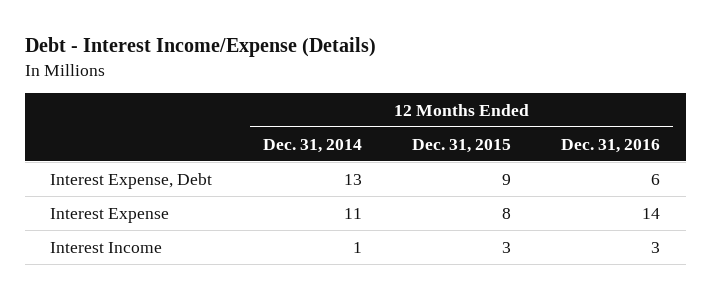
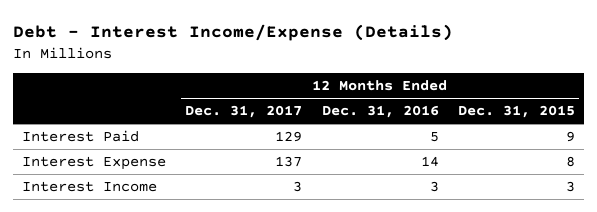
- | 12 Months Ended Dec. 31, 2014 | 12 Months Ended Dec. 31, 2015 | 12 Months Ended Dec. 31, 2016
+ | 12 Months Ended Dec. 31, 2017 | 12 Months Ended Dec. 31, 2016 | 12 Months Ended Dec. 31, 2015
- Interest Expense, Debt | 13 | 9 | 6
+ Interest Paid | 129 | 5 | 9

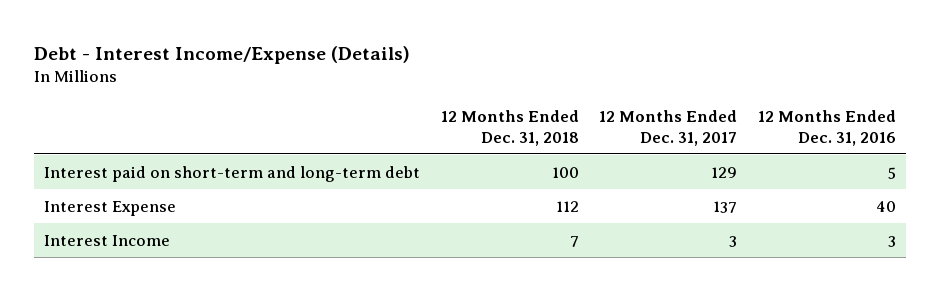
- | 12 Months Ended Dec. 31, 2017 | 12 Months Ended Dec. 31, 2016 | 12 Months Ended Dec. 31, 2015
+ | 12 Months Ended Dec. 31, 2018 | 12 Months Ended Dec. 31, 2017 | 12 Months Ended Dec. 31, 2016
- Interest Paid | 129 | 5 | 9
- Interest Expense | 137 | 14 | 8
+ Interest paid on short-term and long-term debt | 100 | 129 | 5
+ Interest Expense | 112 | 137 | 40

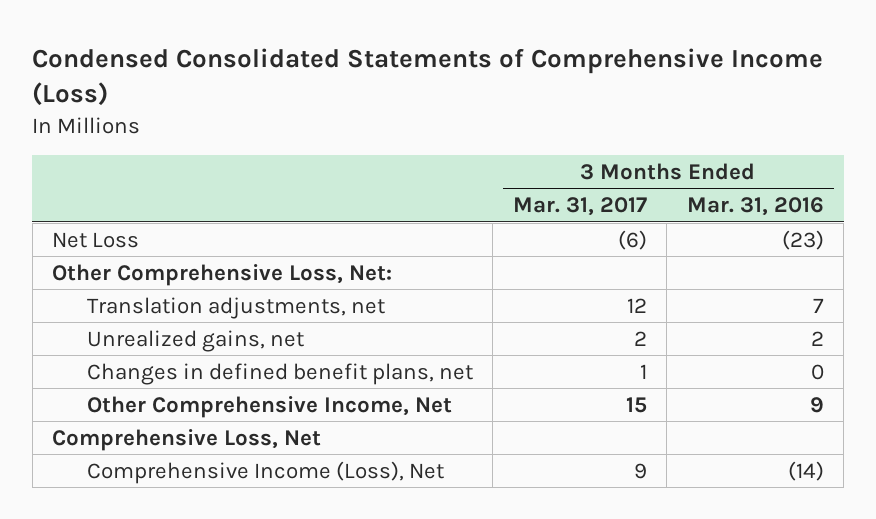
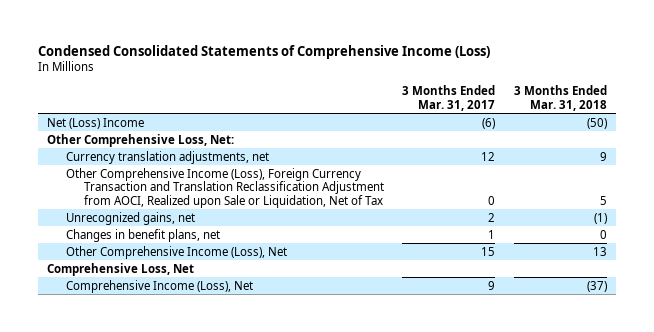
- | 3 Months Ended Mar. 31, 2017 | 3 Months Ended Mar. 31, 2016
+ | 3 Months Ended Mar. 31, 2017 | 3 Months Ended Mar. 31, 2018
- Net Loss | (6) | (23)
+ Net (Loss) Income | (6) | (50)
- Translation adjustments, net | 12 | 7
- Unrealized gains, net | 2 | 2
- Changes in defined benefit plans, net | 1 | 0
- Other Comprehensive Income, Net | 15 | 9
+ Currency translation adjustments, net | 12 | 9
+ Other Comprehensive Income (Loss), Foreign Currency Transaction and Translation Reclassification Adjustment from AOCI, Realized upon Sale or Liquidation, Net of Tax | 0 | 5
+ Unrecognized gains, net | 2 | (1)
+ Changes in benefit plans, net | 1 | 0
+ Other Comprehensive Income (Loss), Net | 15 | 13

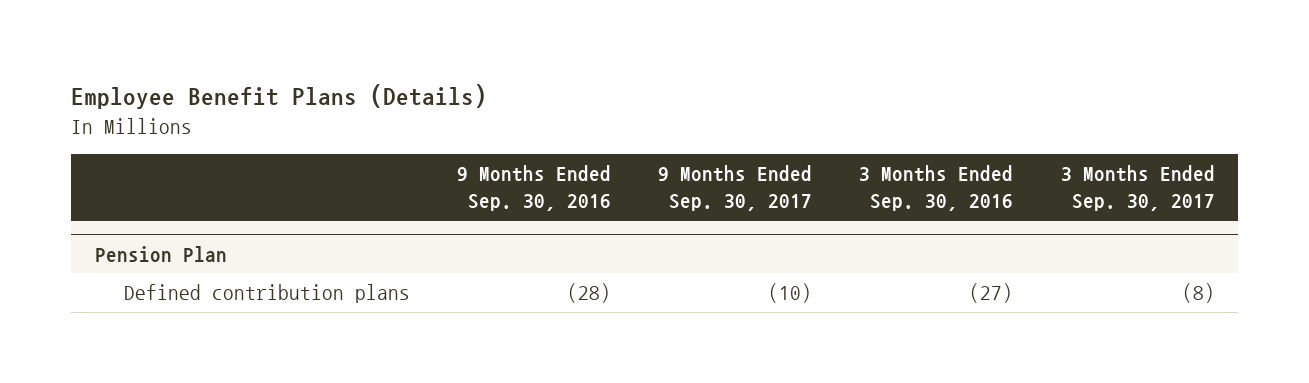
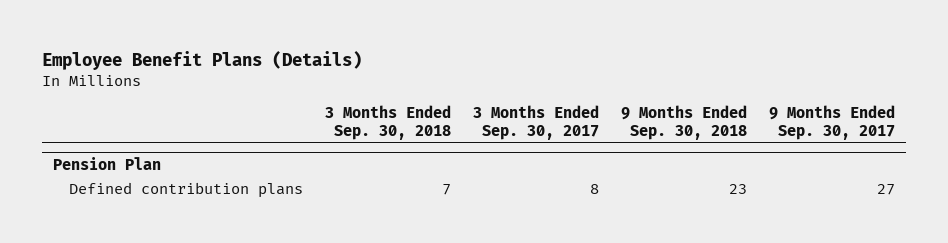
- | 9 Months Ended Sep. 30, 2016 | 9 Months Ended Sep. 30, 2017 | 3 Months Ended Sep. 30, 2016 | 3 Months Ended Sep. 30, 2017
+ | 3 Months Ended Sep. 30, 2018 | 3 Months Ended Sep. 30, 2017 | 9 Months Ended Sep. 30, 2018 | 9 Months Ended Sep. 30, 2017
@ Pension Plan
- Defined contribution plans | (28) | (10) | (27) | (8)
+ Defined contribution plans | 7 | 8 | 23 | 27

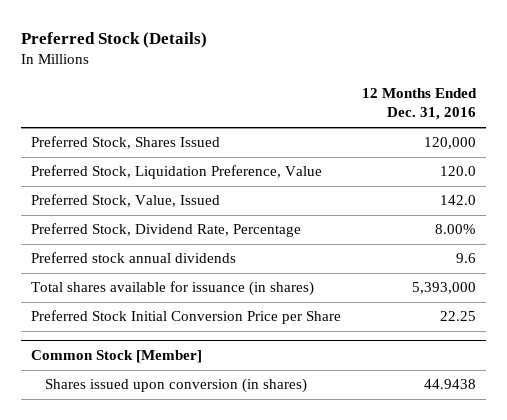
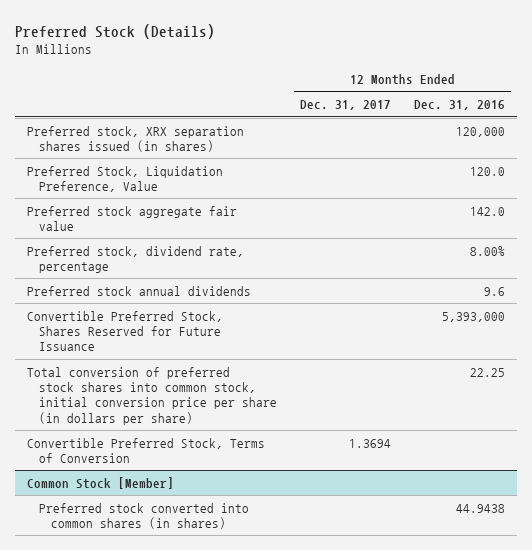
- | 12 Months Ended Dec. 31, 2016
+ | 12 Months Ended Dec. 31, 2017 | 12 Months Ended Dec. 31, 2016
- Preferred Stock, Shares Issued | 120,000
+ Preferred stock, XRX separation shares issued (in shares) | | 120,000
- Preferred Stock, Value, Issued | 142.0
- Preferred Stock, Dividend Rate, Percentage | 8.00%
+ Preferred stock aggregate fair value | | 142.0
+ Preferred stock, dividend rate, percentage | | 8.00%
- Total shares available for issuance (in shares) | 5,393,000
- Preferred Stock Initial Conversion Price per Share | 22.25
+ Convertible Preferred Stock, Shares Reserved for Future Issuance | | 5,393,000
+ Total conversion of preferred stock shares into common stock, initial conversion price per share (in dollars per share) | | 22.25
+ Convertible Preferred Stock, Terms of Conversion | 1.3694 |
@ Common Stock [Member]
- Shares issued upon conversion (in shares) | 44.9438
+ Preferred stock converted into common shares (in shares) | | 44.9438

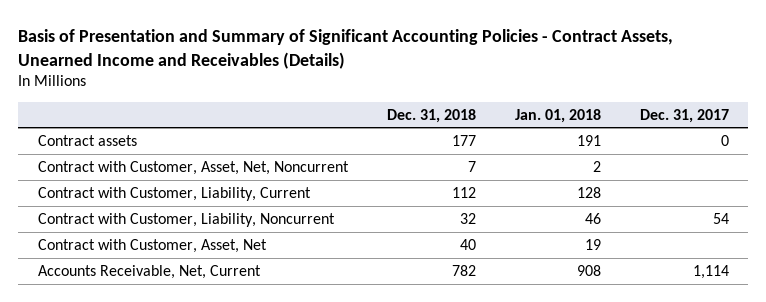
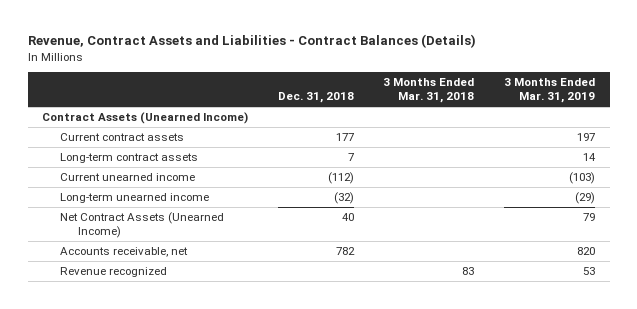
- Basis of Presentation and Summary of Significant Accounting Policies - Contract Assets, Unearned Income and Receivables (Details)
+ Revenue, Contract Assets and Liabilities - Contract Balances (Details)
- | Dec. 31, 2018 | Jan. 01, 2018 | Dec. 31, 2017
+ | Dec. 31, 2018 | 3 Months Ended Mar. 31, 2018 | 3 Months Ended Mar. 31, 2019
- Contract assets | 177 | 191 | 0
- Contract with Customer, Asset, Net, Noncurrent | 7 | 2 |
- Contract with Customer, Liability, Current | 112 | 128 |
- Contract with Customer, Liability, Noncurrent | 32 | 46 | 54
- Contract with Customer, Asset, Net | 40 | 19 |
- Accounts Receivable, Net, Current | 782 | 908 | 1,114
+ Contract Assets (Unearned Income)
+ Current contract assets | 177 | | 197
+ Long-term contract assets | 7 | | 14
+ Current unearned income | (112) | | (103)
+ Long-term unearned income | (32) | | (29)
+ Net Contract Assets (Unearned Income) | 40 | | 79
+ Accounts receivable, net | 782 | | 820
+ Revenue recognized | | 83 | 53

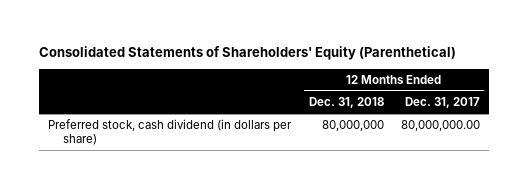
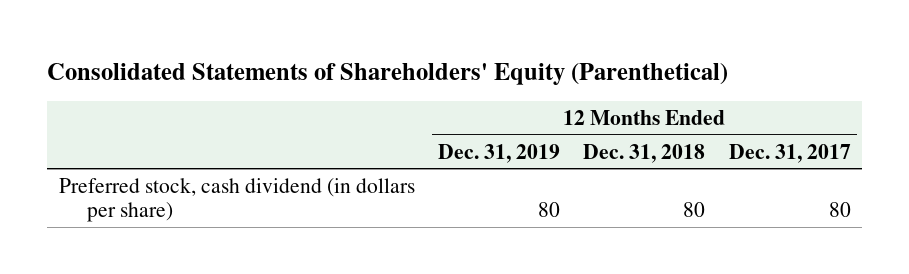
- | 12 Months Ended Dec. 31, 2018 | 12 Months Ended Dec. 31, 2017
+ | 12 Months Ended Dec. 31, 2019 | 12 Months Ended Dec. 31, 2018 | 12 Months Ended Dec. 31, 2017
- Preferred stock, cash dividend (in dollars per share) | 80,000,000 | 80,000,000.00
+ Preferred stock, cash dividend (in dollars per share) | 80 | 80 | 80

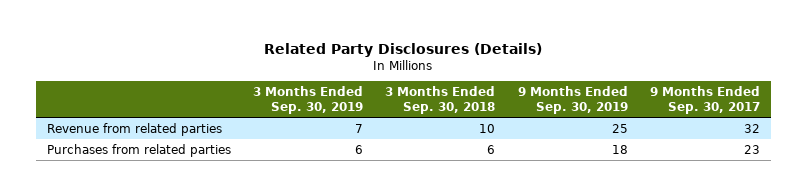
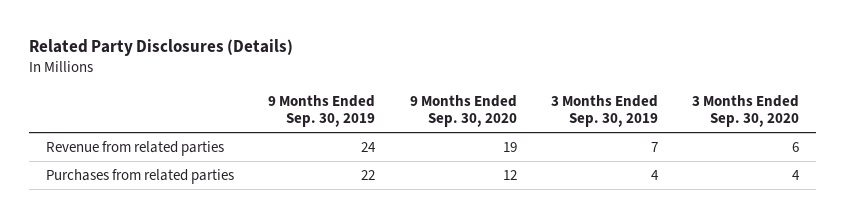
- | 3 Months Ended Sep. 30, 2019 | 3 Months Ended Sep. 30, 2018 | 9 Months Ended Sep. 30, 2019 | 9 Months Ended Sep. 30, 2017
+ | 9 Months Ended Sep. 30, 2019 | 9 Months Ended Sep. 30, 2020 | 3 Months Ended Sep. 30, 2019 | 3 Months Ended Sep. 30, 2020
- Revenue from related parties | 7 | 10 | 25 | 32
- Purchases from related parties | 6 | 6 | 18 | 23
+ Revenue from related parties | 24 | 19 | 7 | 6
+ Purchases from related parties | 22 | 12 | 4 | 4

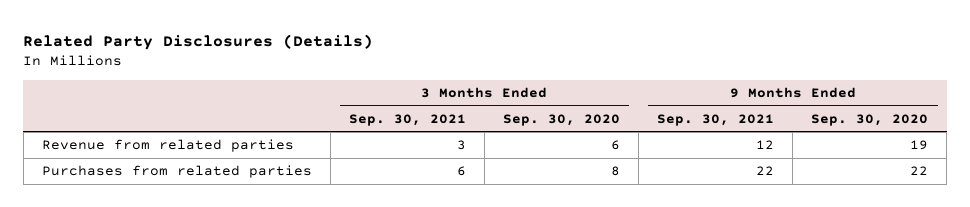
- | 9 Months Ended Sep. 30, 2019 | 9 Months Ended Sep. 30, 2020 | 3 Months Ended Sep. 30, 2019 | 3 Months Ended Sep. 30, 2020
+ | 3 Months Ended Sep. 30, 2021 | 3 Months Ended Sep. 30, 2020 | 9 Months Ended Sep. 30, 2021 | 9 Months Ended Sep. 30, 2020
- Purchases from related parties | 22 | 12 | 4 | 4
+ Purchases from related parties | 6 | 8 | 22 | 22

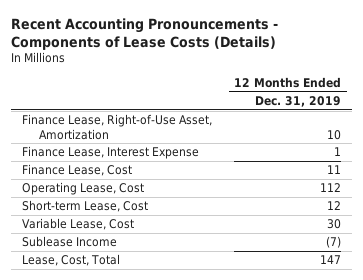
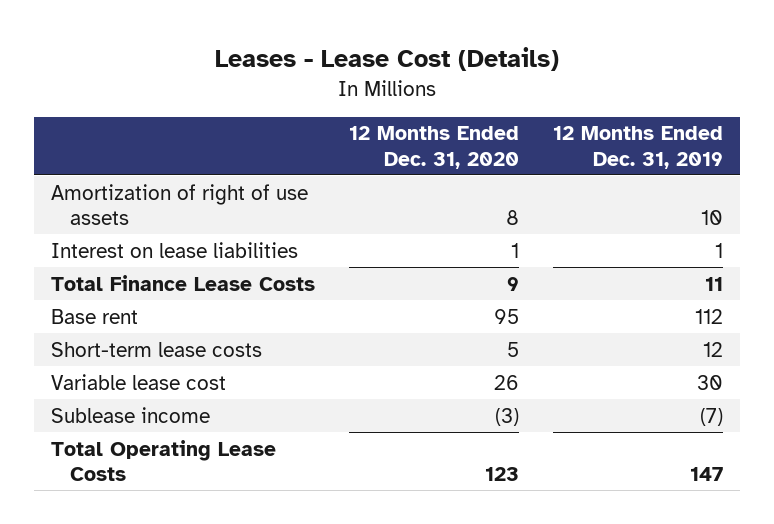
- Recent Accounting Pronouncements - Components of Lease Costs (Details)
+ Leases - Lease Cost (Details)
- | 12 Months Ended Dec. 31, 2019
+ | 12 Months Ended Dec. 31, 2020 | 12 Months Ended Dec. 31, 2019
- Finance Lease, Right-of-Use Asset, Amortization | 10
- Finance Lease, Interest Expense | 1
- Finance Lease, Cost | 11
- Operating Lease, Cost | 112
- Short-term Lease, Cost | 12
- Variable Lease, Cost | 30
- Sublease Income | (7)
- Lease, Cost, Total | 147
+ Amortization of right of use assets | 8 | 10
+ Interest on lease liabilities | 1 | 1
+ Total Finance Lease Costs | 9 | 11
+ Base rent | 95 | 112
+ Short-term lease costs | 5 | 12
+ Variable lease cost | 26 | 30
+ Sublease income | (3) | (7)
+ Total Operating Lease Costs | 123 | 147

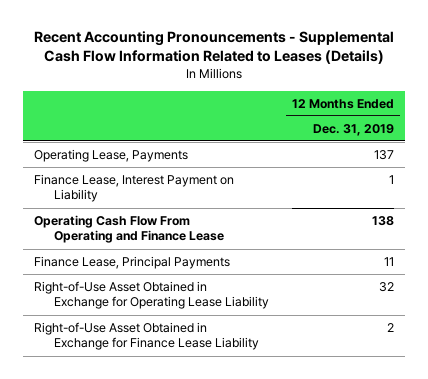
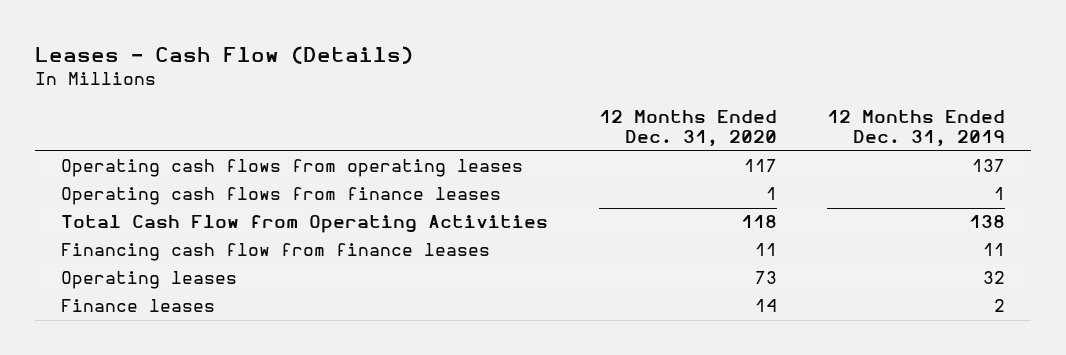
- Recent Accounting Pronouncements - Supplemental Cash Flow Information Related to Leases (Details)
+ Leases - Cash Flow (Details)
- | 12 Months Ended Dec. 31, 2019
+ | 12 Months Ended Dec. 31, 2020 | 12 Months Ended Dec. 31, 2019
- Operating Lease, Payments | 137
- Finance Lease, Interest Payment on Liability | 1
- Operating Cash Flow From Operating and Finance Lease | 138
- Finance Lease, Principal Payments | 11
- Right-of-Use Asset Obtained in Exchange for Operating Lease Liability | 32
- Right-of-Use Asset Obtained in Exchange for Finance Lease Liability | 2
+ Operating cash flows from operating leases | 117 | 137
+ Operating cash flows from finance leases | 1 | 1
+ Total Cash Flow from Operating Activities | 118 | 138
+ Financing cash flow from finance leases | 11 | 11
+ Operating leases | 73 | 32
+ Finance leases | 14 | 2

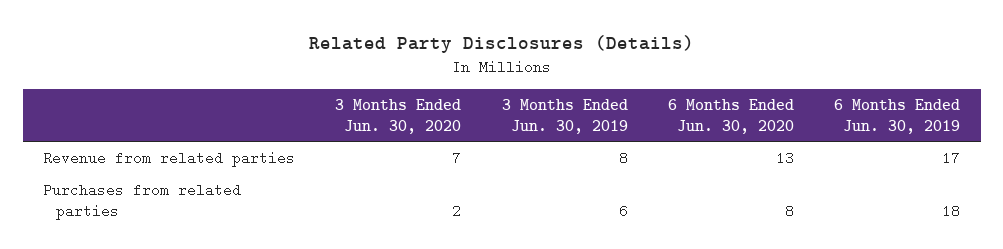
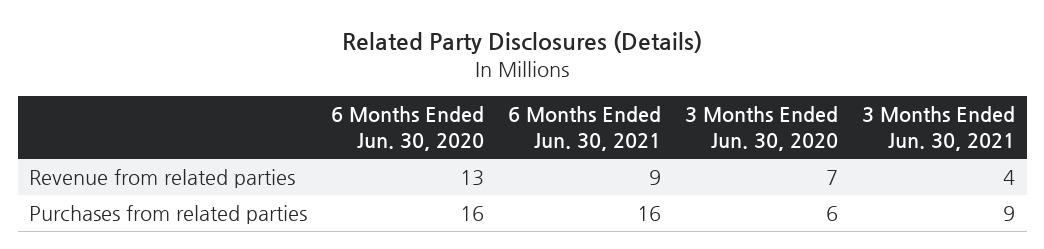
- | 3 Months Ended Jun. 30, 2020 | 3 Months Ended Jun. 30, 2019 | 6 Months Ended Jun. 30, 2020 | 6 Months Ended Jun. 30, 2019
+ | 6 Months Ended Jun. 30, 2020 | 6 Months Ended Jun. 30, 2021 | 3 Months Ended Jun. 30, 2020 | 3 Months Ended Jun. 30, 2021
- Purchases from related parties | 2 | 6 | 8 | 18
+ Purchases from related parties | 16 | 16 | 6 | 9

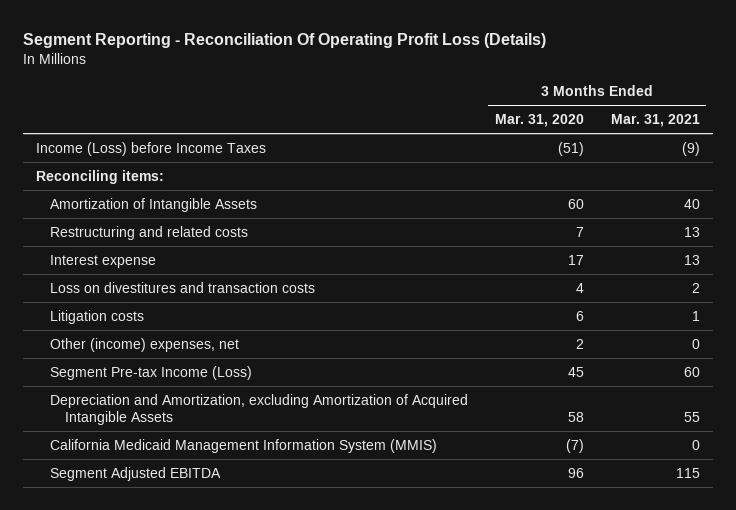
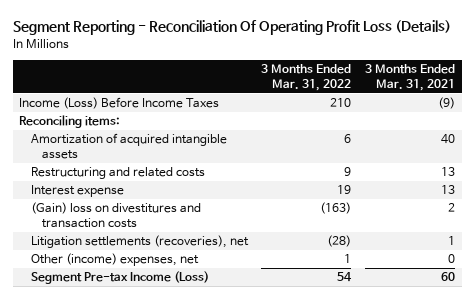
- | 3 Months Ended Mar. 31, 2020 | 3 Months Ended Mar. 31, 2021
+ | 3 Months Ended Mar. 31, 2022 | 3 Months Ended Mar. 31, 2021
- Income (Loss) before Income Taxes | (51) | (9)
+ Income (Loss) Before Income Taxes | 210 | (9)
- Amortization of Intangible Assets | 60 | 40
+ Amortization of acquired intangible assets | 6 | 40
- Loss on divestitures and transaction costs | 4 | 2
- Litigation costs | 6 | 1
+ (Gain) loss on divestitures and transaction costs | (163) | 2
+ Litigation settlements (recoveries), net | (28) | 1
- Depreciation and Amortization, excluding Amortization of Acquired Intangible Assets | 58 | 55
- California Medicaid Management Information System (MMIS) | (7) | 0
- Segment Adjusted EBITDA | 96 | 115

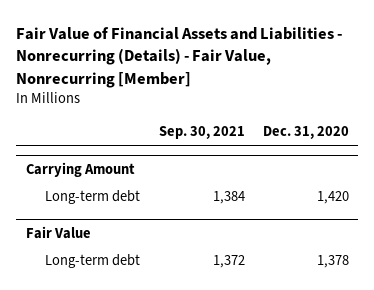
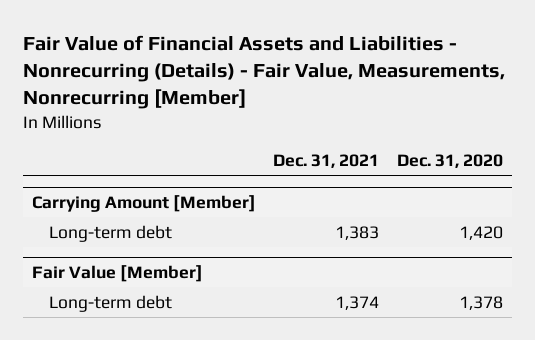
- Fair Value of Financial Assets and Liabilities - Nonrecurring (Details) - Fair Value, Nonrecurring [Member]
+ Fair Value of Financial Assets and Liabilities - Nonrecurring (Details) - Fair Value, Measurements, Nonrecurring [Member]
- | Sep. 30, 2021 | Dec. 31, 2020
+ | Dec. 31, 2021 | Dec. 31, 2020
- Carrying Amount
+ Carrying Amount [Member]
- Fair Value
+ Fair Value [Member]

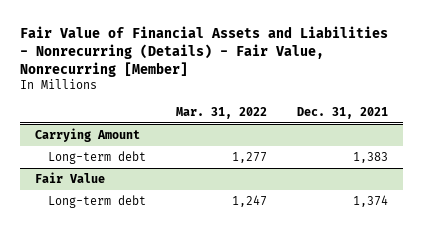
- Fair Value of Financial Assets and Liabilities - Nonrecurring (Details) - Fair Value, Measurements, Nonrecurring [Member]
+ Fair Value of Financial Assets and Liabilities - Nonrecurring (Details) - Fair Value, Nonrecurring [Member]
- | Dec. 31, 2021 | Dec. 31, 2020
+ | Mar. 31, 2022 | Dec. 31, 2021
- Carrying Amount [Member]
+ Carrying Amount
- Fair Value [Member]
+ Fair Value

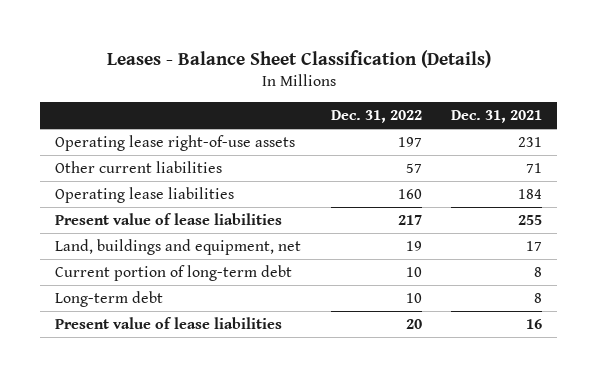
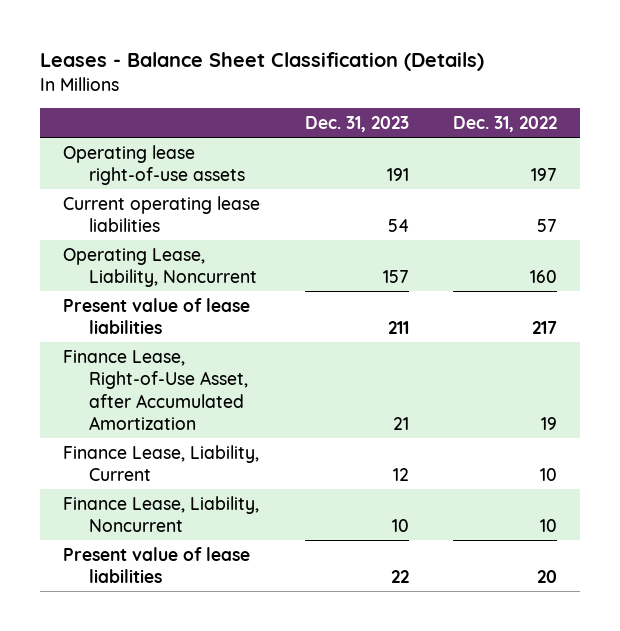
- | Dec. 31, 2022 | Dec. 31, 2021
+ | Dec. 31, 2023 | Dec. 31, 2022
- Other current liabilities | 57 | 71
- Operating lease liabilities | 160 | 184
+ Current operating lease liabilities | 54 | 57
+ Operating Lease, Liability, Noncurrent | 157 | 160
- Land, buildings and equipment, net | 19 | 17
- Current portion of long-term debt | 10 | 8
- Long-term debt | 10 | 8
+ Finance Lease, Right-of-Use Asset, after Accumulated Amortization | 21 | 19
+ Finance Lease, Liability, Current | 12 | 10
+ Finance Lease, Liability, Noncurrent | 10 | 10

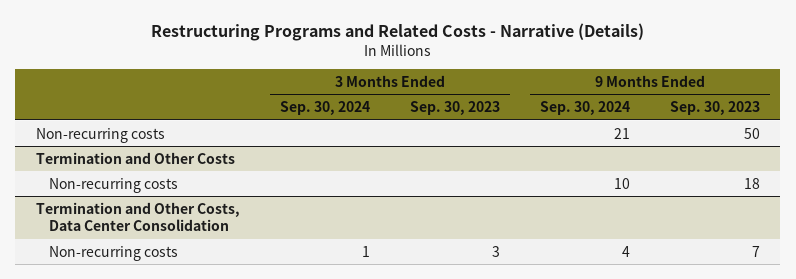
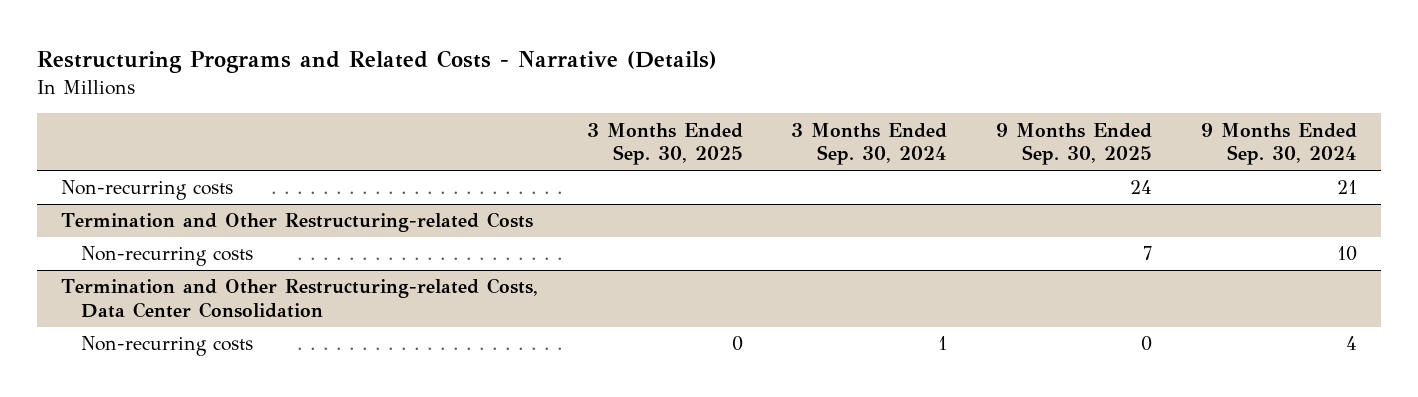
- | 3 Months Ended Sep. 30, 2024 | 3 Months Ended Sep. 30, 2023 | 9 Months Ended Sep. 30, 2024 | 9 Months Ended Sep. 30, 2023
+ | 3 Months Ended Sep. 30, 2025 | 3 Months Ended Sep. 30, 2024 | 9 Months Ended Sep. 30, 2025 | 9 Months Ended Sep. 30, 2024
- Termination and Other Costs
+ Termination and Other Restructuring-related Costs
- Termination and Other Costs, Data Center Consolidation
+ Termination and Other Restructuring-related Costs, Data Center Consolidation

